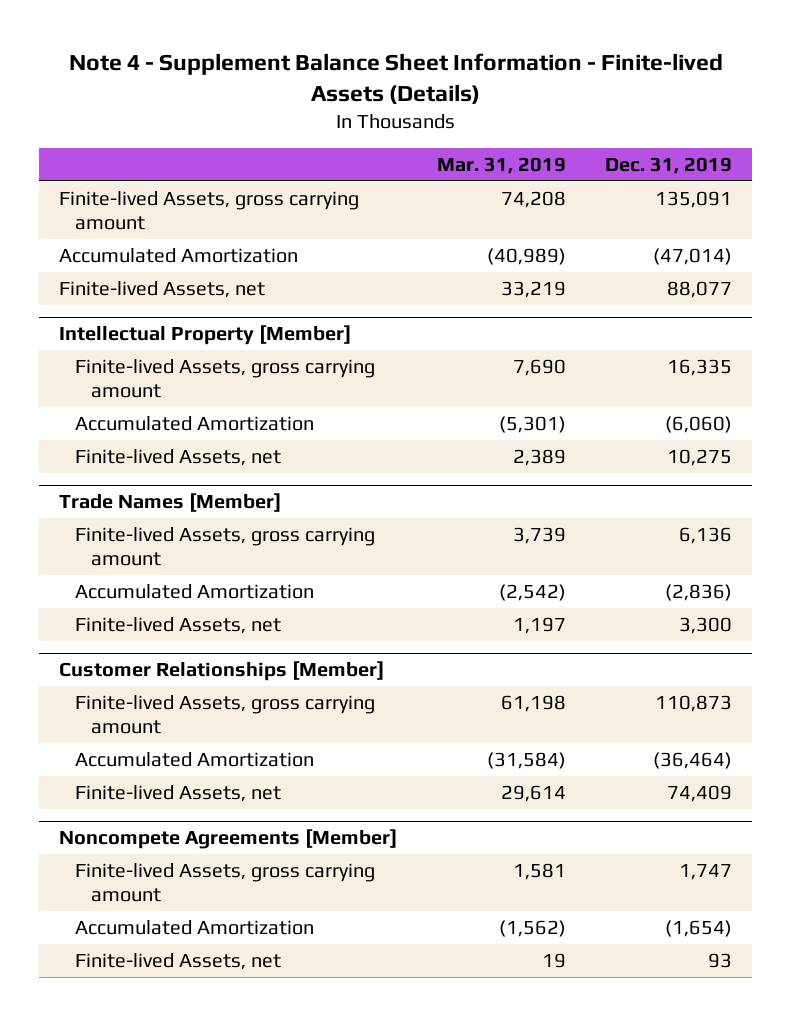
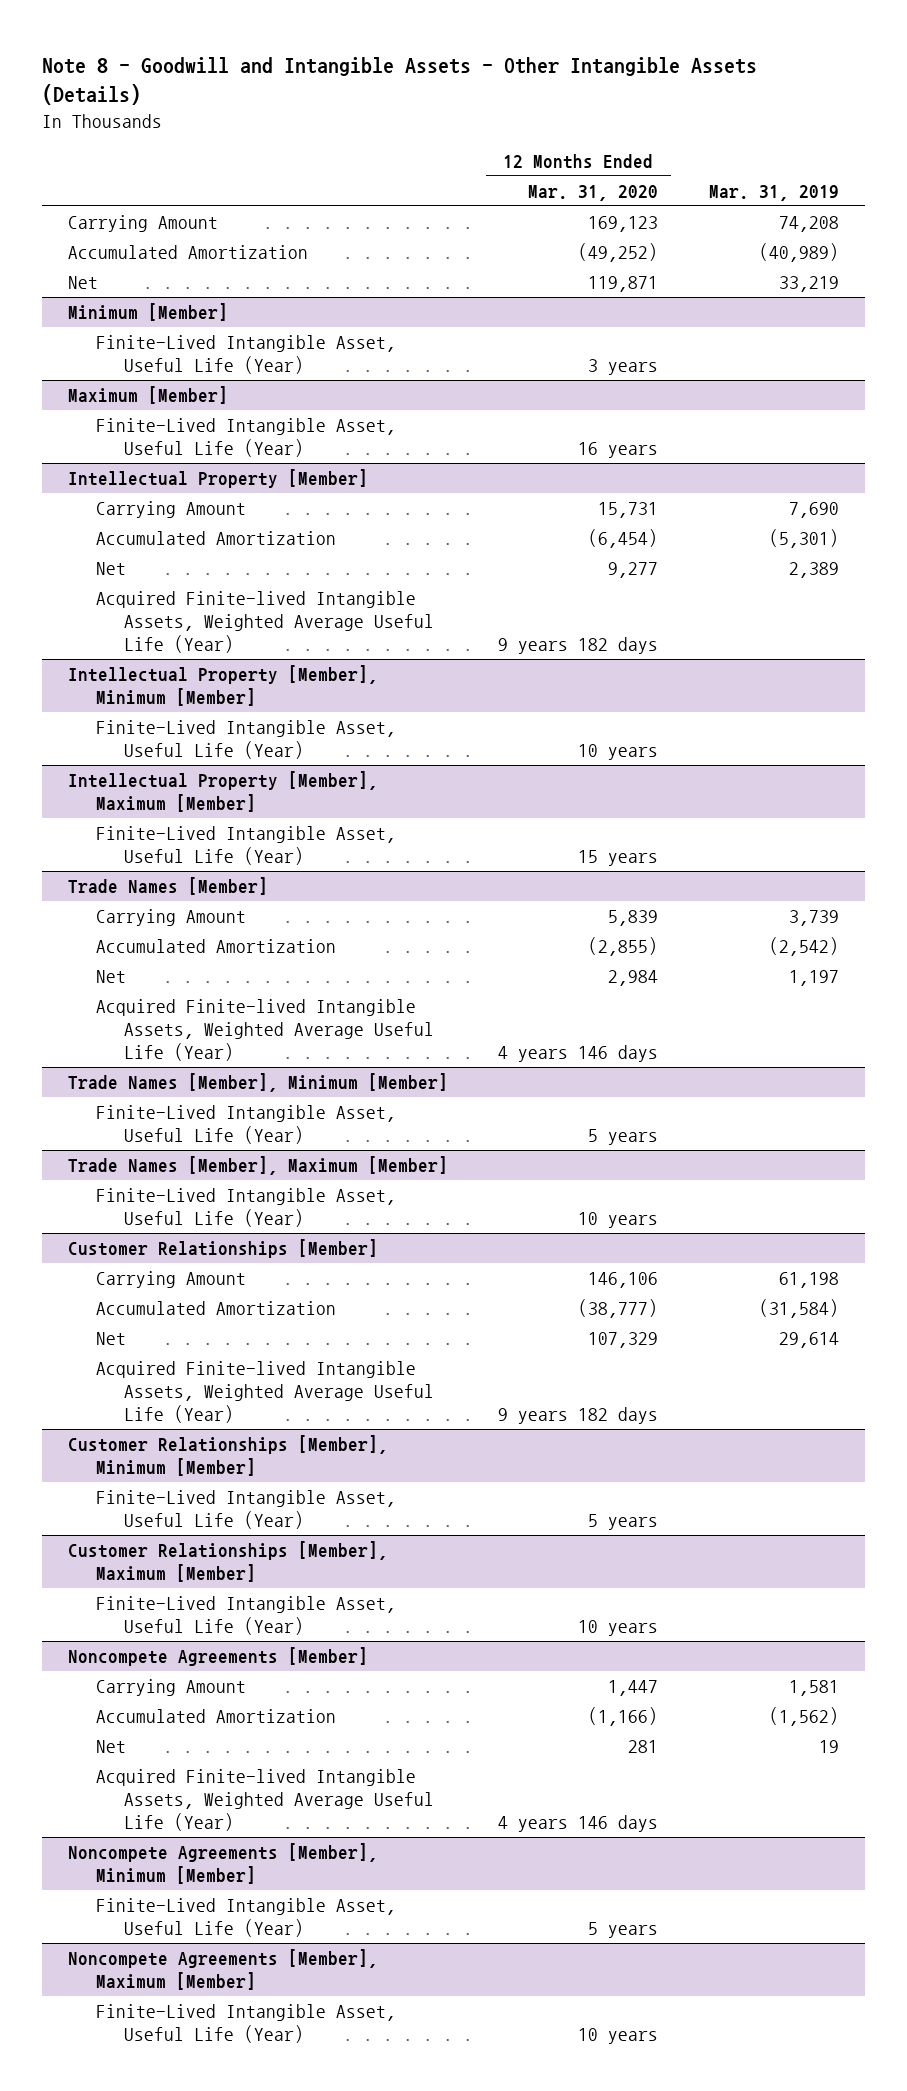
- Note 4 - Supplement Balance Sheet Information - Finite-lived Assets (Details)
+ Note 8 - Goodwill and Intangible Assets - Other Intangible Assets (Details)
- | Mar. 31, 2019 | Dec. 31, 2019
+ | 12 Months Ended Mar. 31, 2020 | Mar. 31, 2019
- Finite-lived Assets, gross carrying amount | 74,208 | 135,091
+ Carrying Amount | 169,123 | 74,208
- Finite-lived Assets, net | 33,219 | 88,077
+ Net | 119,871 | 33,219
+ Minimum [Member]
+ Finite-Lived Intangible Asset, Useful Life (Year) | 3 years |
+ Maximum [Member]
+ Finite-Lived Intangible Asset, Useful Life (Year) | 16 years |
@ Intellectual Property [Member]
- Finite-lived Assets, gross carrying amount | 7,690 | 16,335
+ Carrying Amount | 15,731 | 7,690
- Finite-lived Assets, net | 2,389 | 10,275
+ Net | 9,277 | 2,389
+ Acquired Finite-lived Intangible Assets, Weighted Average Useful Life (Year) | 9 years 182 days |
+ Intellectual Property [Member], Minimum [Member]
+ Finite-Lived Intangible Asset, Useful Life (Year) | 10 years |
+ Intellectual Property [Member], Maximum [Member]
+ Finite-Lived Intangible Asset, Useful Life (Year) | 15 years |
@ Trade Names [Member]
- Finite-lived Assets, gross carrying amount | 3,739 | 6,136
+ Carrying Amount | 5,839 | 3,739
- Finite-lived Assets, net | 1,197 | 3,300
+ Net | 2,984 | 1,197
+ Acquired Finite-lived Intangible Assets, Weighted Average Useful Life (Year) | 4 years 146 days |
+ Trade Names [Member], Minimum [Member]
+ Finite-Lived Intangible Asset, Useful Life (Year) | 5 years |
+ Trade Names [Member], Maximum [Member]
+ Finite-Lived Intangible Asset, Useful Life (Year) | 10 years |
@ Customer Relationships [Member]
- Finite-lived Assets, gross carrying amount | 61,198 | 110,873
+ Carrying Amount | 146,106 | 61,198
- Finite-lived Assets, net | 29,614 | 74,409
+ Net | 107,329 | 29,614
+ Acquired Finite-lived Intangible Assets, Weighted Average Useful Life (Year) | 9 years 182 days |
+ Customer Relationships [Member], Minimum [Member]
+ Finite-Lived Intangible Asset, Useful Life (Year) | 5 years |
+ Customer Relationships [Member], Maximum [Member]
+ Finite-Lived Intangible Asset, Useful Life (Year) | 10 years |
@ Noncompete Agreements [Member]
- Finite-lived Assets, gross carrying amount | 1,581 | 1,747
+ Carrying Amount | 1,447 | 1,581
- Finite-lived Assets, net | 19 | 93
+ Net | 281 | 19
+ Acquired Finite-lived Intangible Assets, Weighted Average Useful Life (Year) | 4 years 146 days |
+ Noncompete Agreements [Member], Minimum [Member]
+ Finite-Lived Intangible Asset, Useful Life (Year) | 5 years |
+ Noncompete Agreements [Member], Maximum [Member]
+ Finite-Lived Intangible Asset, Useful Life (Year) | 10 years |

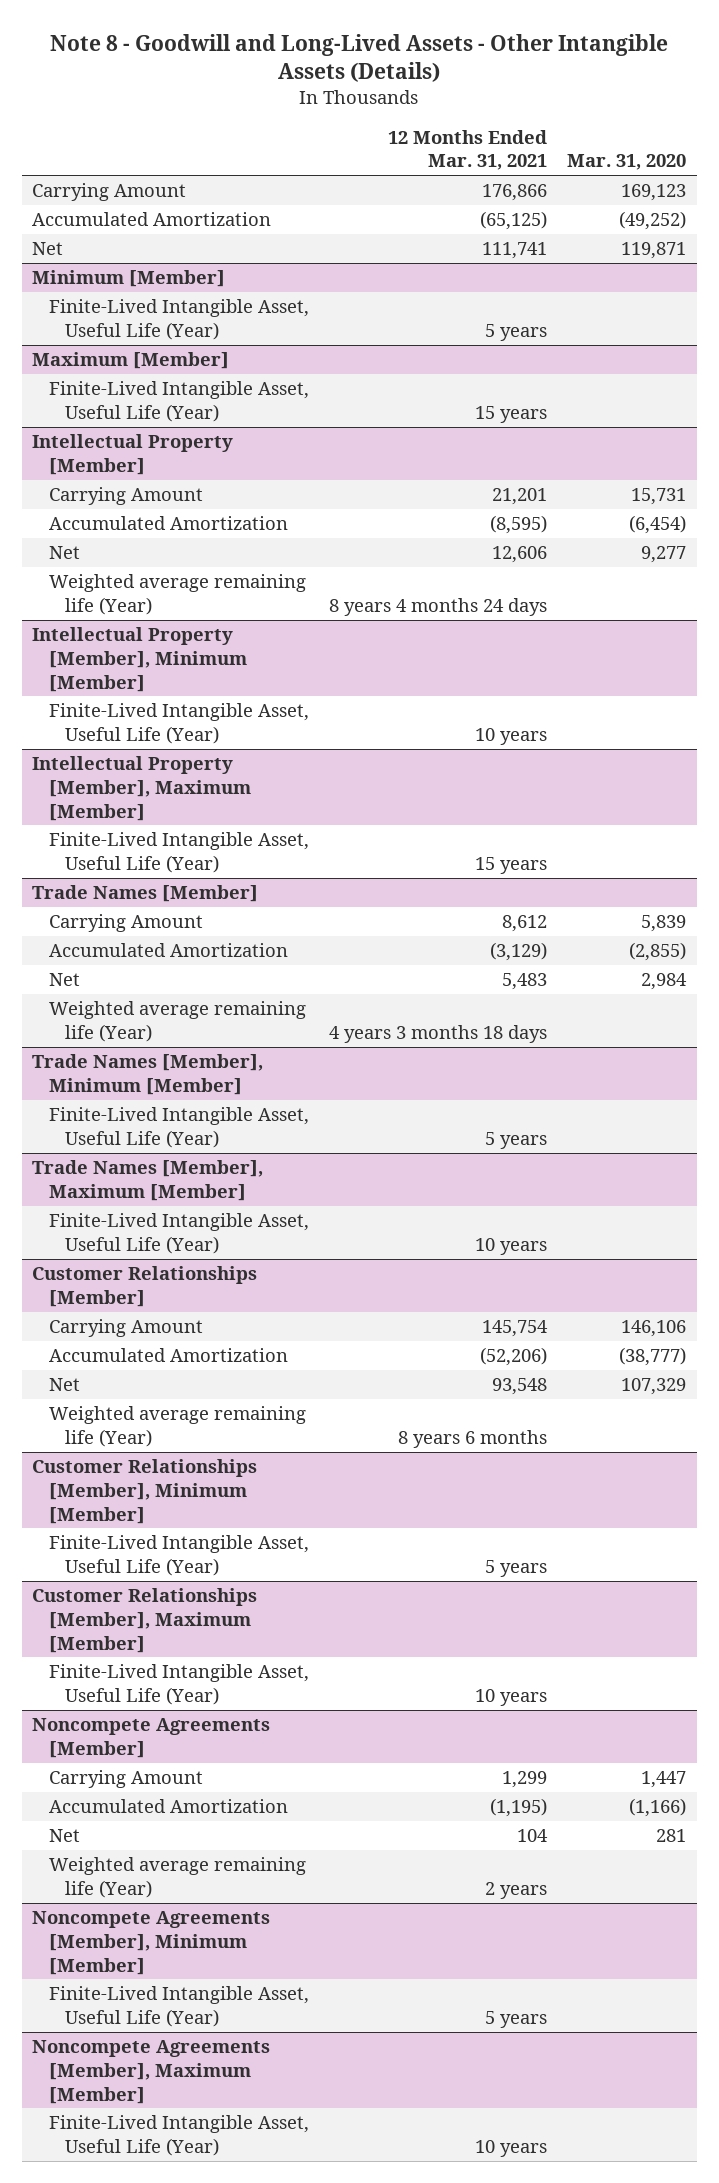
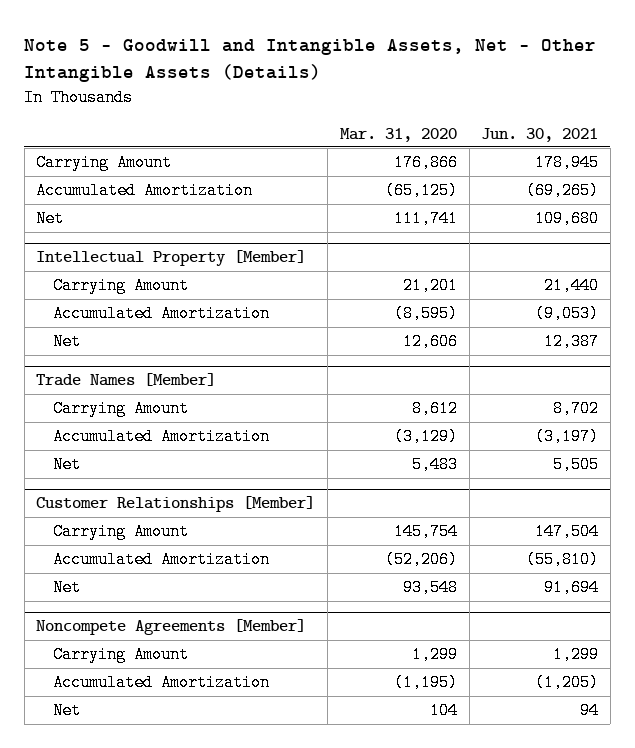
- Note 8 - Goodwill and Long-Lived Assets - Other Intangible Assets (Details)
+ Note 5 - Goodwill and Intangible Assets, Net - Other Intangible Assets (Details)
- | 12 Months Ended Mar. 31, 2021 | Mar. 31, 2020
+ | Mar. 31, 2020 | Jun. 30, 2021
- Carrying Amount | 176,866 | 169,123
- Accumulated Amortization | (65,125) | (49,252)
- Net | 111,741 | 119,871
- Minimum [Member]
- Finite-Lived Intangible Asset, Useful Life (Year) | 5 years |
- Maximum [Member]
- Finite-Lived Intangible Asset, Useful Life (Year) | 15 years |
+ Carrying Amount | 176,866 | 178,945
+ Accumulated Amortization | (65,125) | (69,265)
+ Net | 111,741 | 109,680
@ Intellectual Property [Member]
- Carrying Amount | 21,201 | 15,731
- Accumulated Amortization | (8,595) | (6,454)
- Net | 12,606 | 9,277
- Weighted average remaining life (Year) | 8 years 4 months 24 days |
- Intellectual Property [Member], Minimum [Member]
- Finite-Lived Intangible Asset, Useful Life (Year) | 10 years |
- Intellectual Property [Member], Maximum [Member]
- Finite-Lived Intangible Asset, Useful Life (Year) | 15 years |
@ Intellectual Property [Member]
+ Carrying Amount | 21,201 | 21,440
+ Accumulated Amortization | (8,595) | (9,053)
+ Net | 12,606 | 12,387
@ Trade Names [Member]
- Carrying Amount | 8,612 | 5,839
- Accumulated Amortization | (3,129) | (2,855)
- Net | 5,483 | 2,984
- Weighted average remaining life (Year) | 4 years 3 months 18 days |
- Trade Names [Member], Minimum [Member]
- Finite-Lived Intangible Asset, Useful Life (Year) | 5 years |
- Trade Names [Member], Maximum [Member]
- Finite-Lived Intangible Asset, Useful Life (Year) | 10 years |
@ Trade Names [Member]
+ Carrying Amount | 8,612 | 8,702
+ Accumulated Amortization | (3,129) | (3,197)
+ Net | 5,483 | 5,505
@ Customer Relationships [Member]
- Carrying Amount | 145,754 | 146,106
- Accumulated Amortization | (52,206) | (38,777)
- Net | 93,548 | 107,329
- Weighted average remaining life (Year) | 8 years 6 months |
- Customer Relationships [Member], Minimum [Member]
- Finite-Lived Intangible Asset, Useful Life (Year) | 5 years |
- Customer Relationships [Member], Maximum [Member]
- Finite-Lived Intangible Asset, Useful Life (Year) | 10 years |
@ Customer Relationships [Member]
+ Carrying Amount | 145,754 | 147,504
+ Accumulated Amortization | (52,206) | (55,810)
+ Net | 93,548 | 91,694
@ Noncompete Agreements [Member]
- Carrying Amount | 1,299 | 1,447
- Accumulated Amortization | (1,195) | (1,166)
- Net | 104 | 281
- Weighted average remaining life (Year) | 2 years |
- Noncompete Agreements [Member], Minimum [Member]
- Finite-Lived Intangible Asset, Useful Life (Year) | 5 years |
- Noncompete Agreements [Member], Maximum [Member]
- Finite-Lived Intangible Asset, Useful Life (Year) | 10 years |
@ Noncompete Agreements [Member]
+ Carrying Amount | 1,299 | 1,299
+ Accumulated Amortization | (1,195) | (1,205)
+ Net | 104 | 94

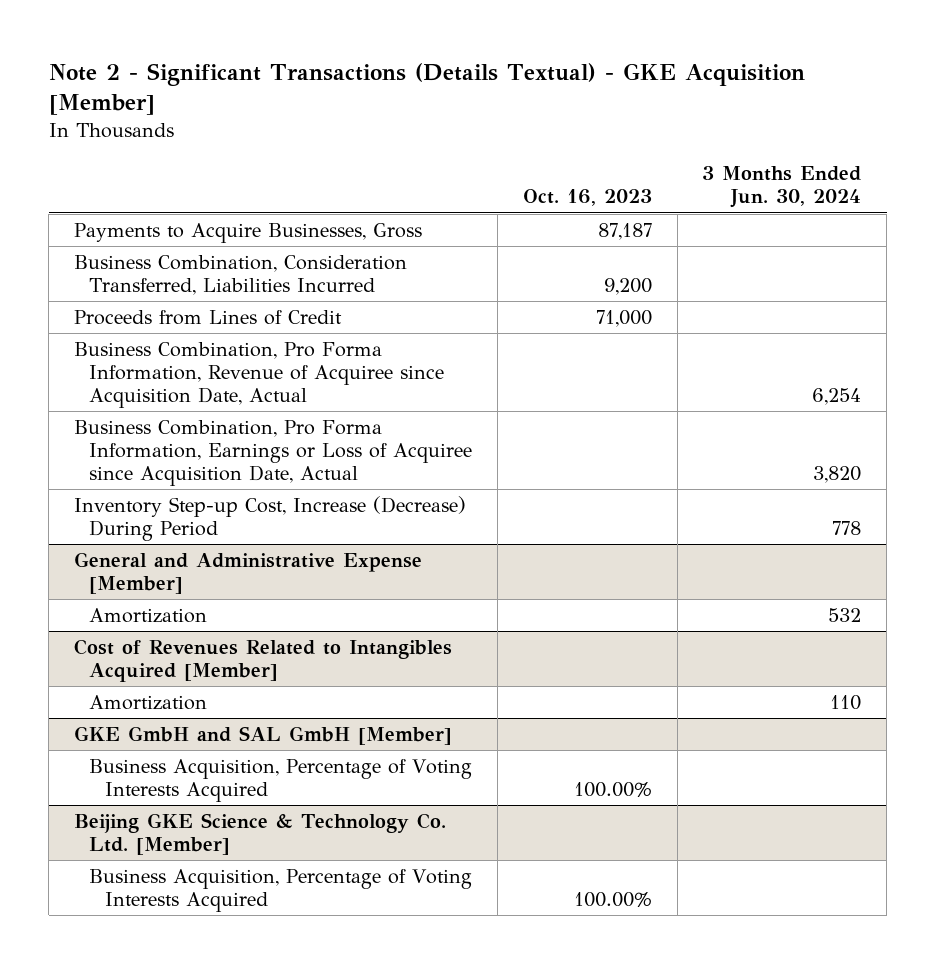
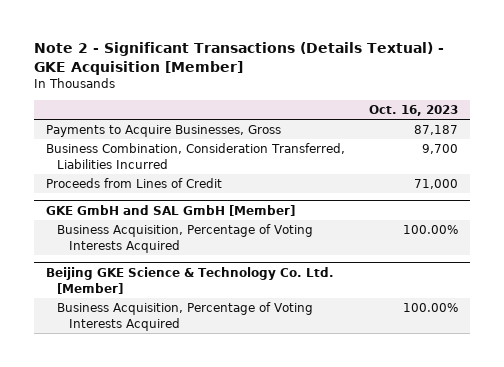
- | Oct. 16, 2023 | 3 Months Ended Jun. 30, 2024
+ | Oct. 16, 2023
- Business Combination, Consideration Transferred, Liabilities Incurred | 9,200 |
+ Business Combination, Consideration Transferred, Liabilities Incurred | 9,700
- Business Combination, Pro Forma Information, Revenue of Acquiree since Acquisition Date, Actual | | 6,254
- Business Combination, Pro Forma Information, Earnings or Loss of Acquiree since Acquisition Date, Actual | | 3,820
- Inventory Step-up Cost, Increase (Decrease) During Period | | 778
- General and Administrative Expense [Member]
- Amortization | | 532
- Cost of Revenues Related to Intangibles Acquired [Member]
- Amortization | | 110

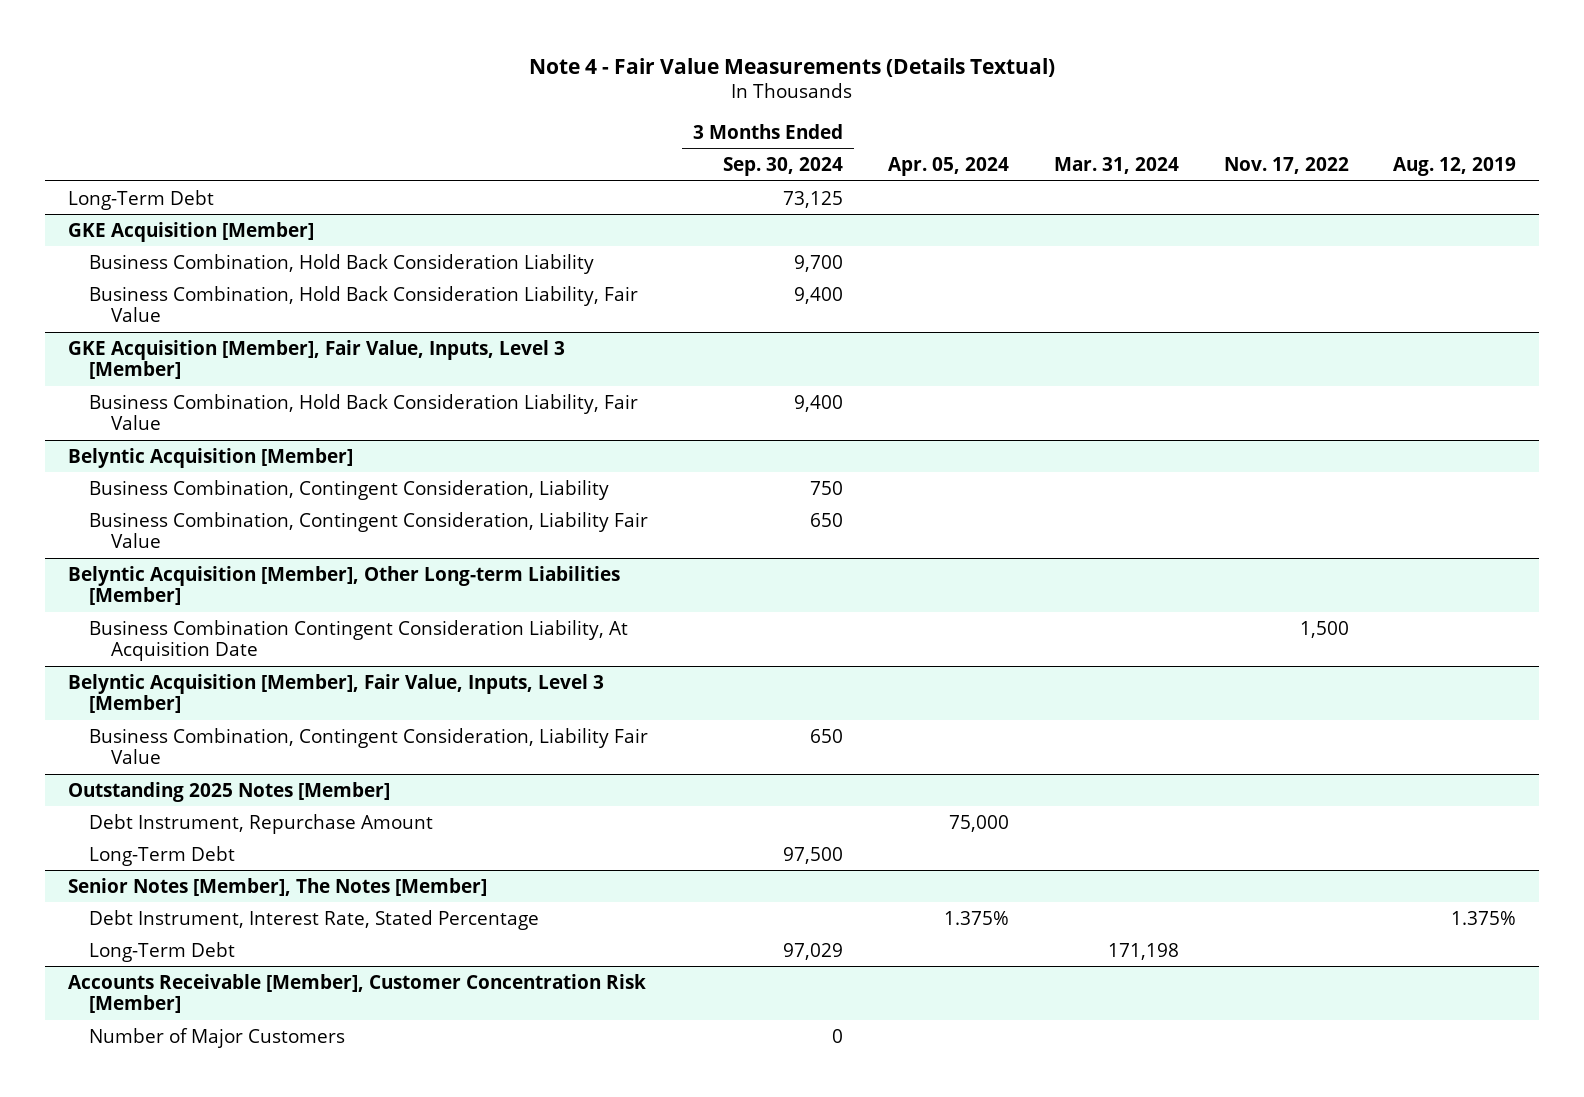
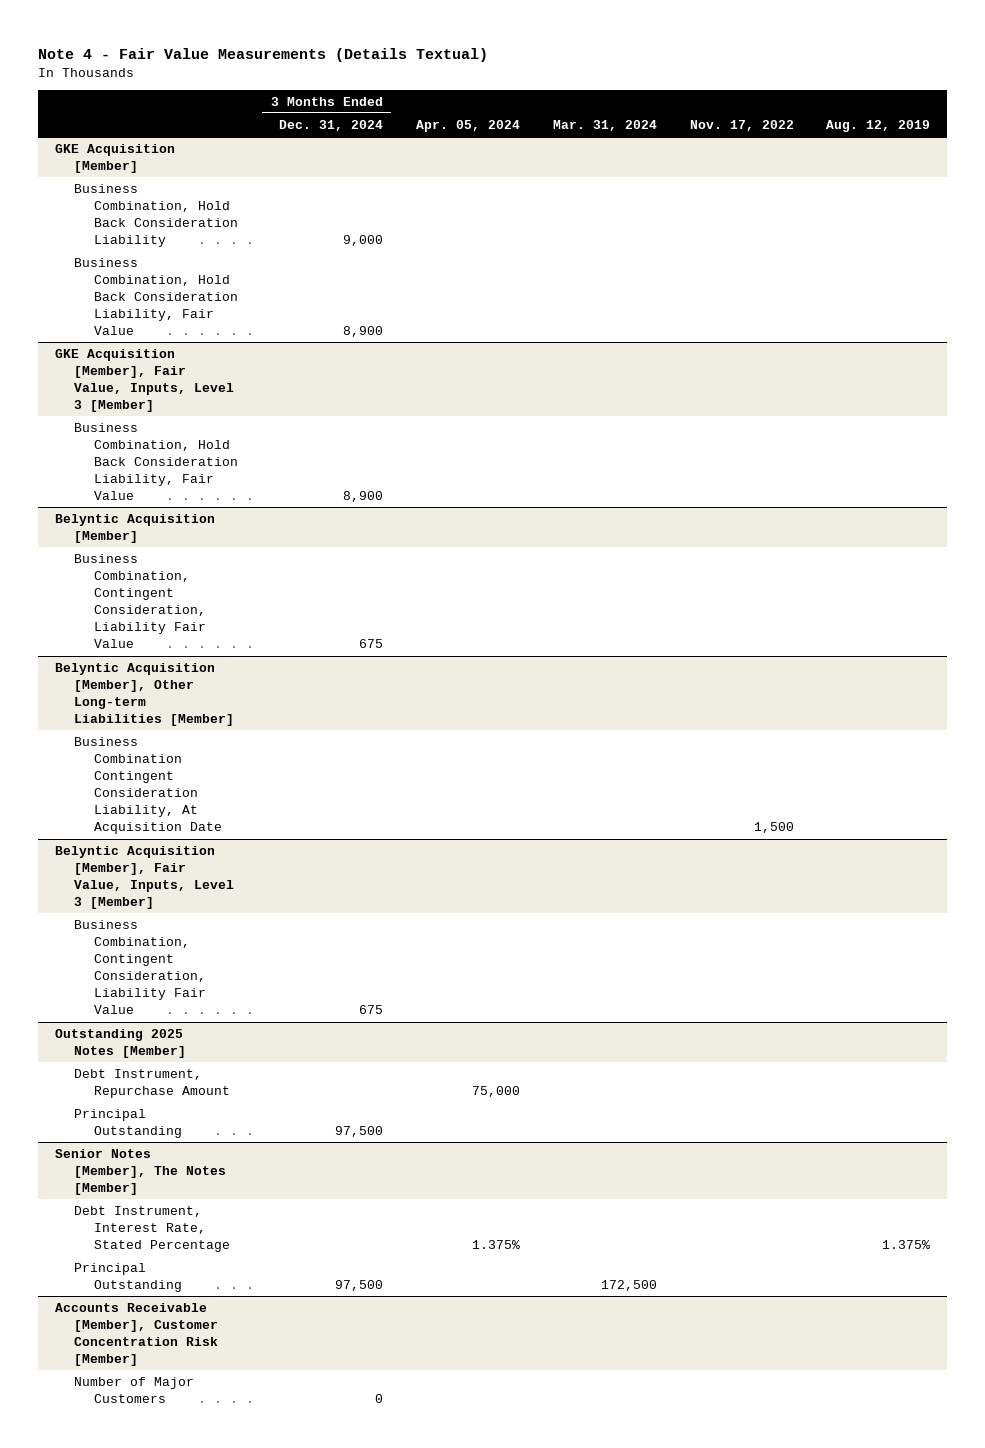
- | 3 Months Ended Sep. 30, 2024 | Apr. 05, 2024 | Mar. 31, 2024 | Nov. 17, 2022 | Aug. 12, 2019
+ | 3 Months Ended Dec. 31, 2024 | Apr. 05, 2024 | Mar. 31, 2024 | Nov. 17, 2022 | Aug. 12, 2019
- Long-Term Debt | 73,125 | | | |
@ Belyntic Acquisition [Member]
- Business Combination, Contingent Consideration, Liability | 750 | | | |
@ Outstanding 2025 Notes [Member]
- Long-Term Debt | 97,500 | | | |
+ Principal Outstanding | 97,500 | | | |
@ Senior Notes [Member], The Notes [Member]
- Long-Term Debt | 97,029 | | 171,198 | |
+ Principal Outstanding | 97,500 | | 172,500 | |

